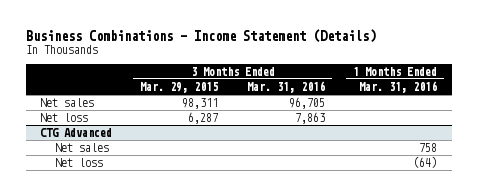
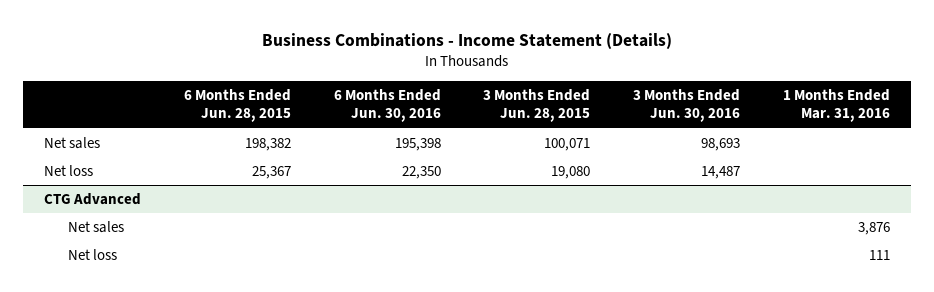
- | 3 Months Ended Mar. 29, 2015 | 3 Months Ended Mar. 31, 2016 | 1 Months Ended Mar. 31, 2016
+ | 6 Months Ended Jun. 28, 2015 | 6 Months Ended Jun. 30, 2016 | 3 Months Ended Jun. 28, 2015 | 3 Months Ended Jun. 30, 2016 | 1 Months Ended Mar. 31, 2016
@ CTG Advanced
- Net sales | | | 758
- Net loss | | | (64)
+ Net sales | | | | | 3,876
+ Net loss | | | | | 111

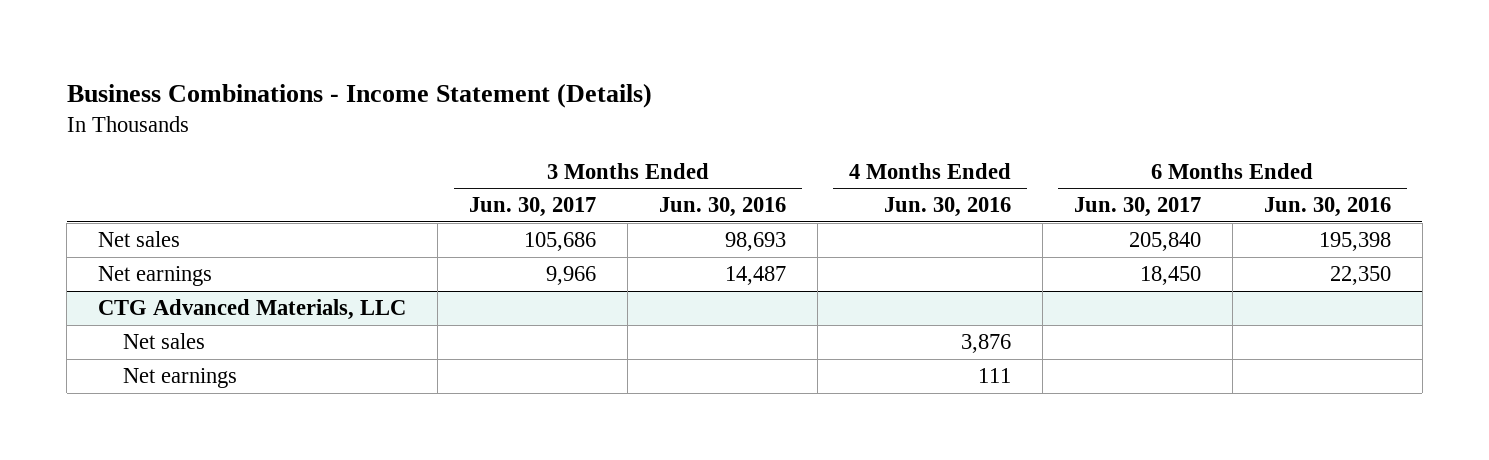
- | 6 Months Ended Jun. 28, 2015 | 6 Months Ended Jun. 30, 2016 | 3 Months Ended Jun. 28, 2015 | 3 Months Ended Jun. 30, 2016 | 1 Months Ended Mar. 31, 2016
+ | 3 Months Ended Jun. 30, 2017 | 3 Months Ended Jun. 30, 2016 | 4 Months Ended Jun. 30, 2016 | 6 Months Ended Jun. 30, 2017 | 6 Months Ended Jun. 30, 2016
- Net loss | 25,367 | 22,350 | 19,080 | 14,487 |
- CTG Advanced
+ Net earnings | 9,966 | 14,487 | | 18,450 | 22,350
+ CTG Advanced Materials, LLC
- Net loss | | | | | 111
+ Net earnings | | | 111 | |

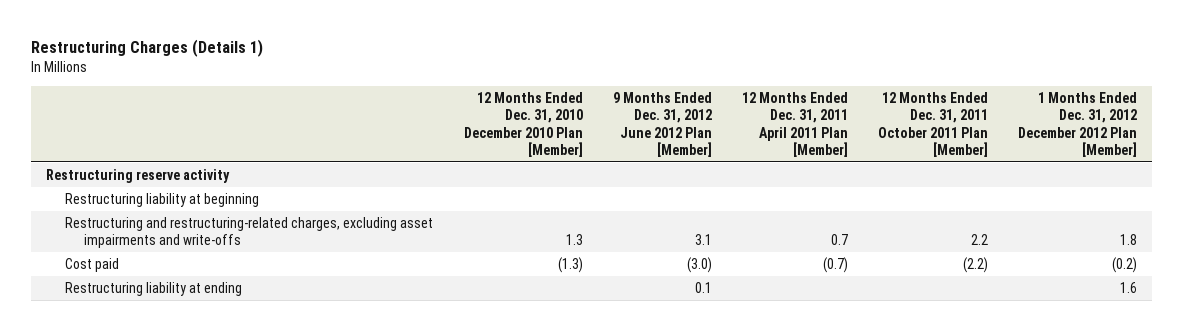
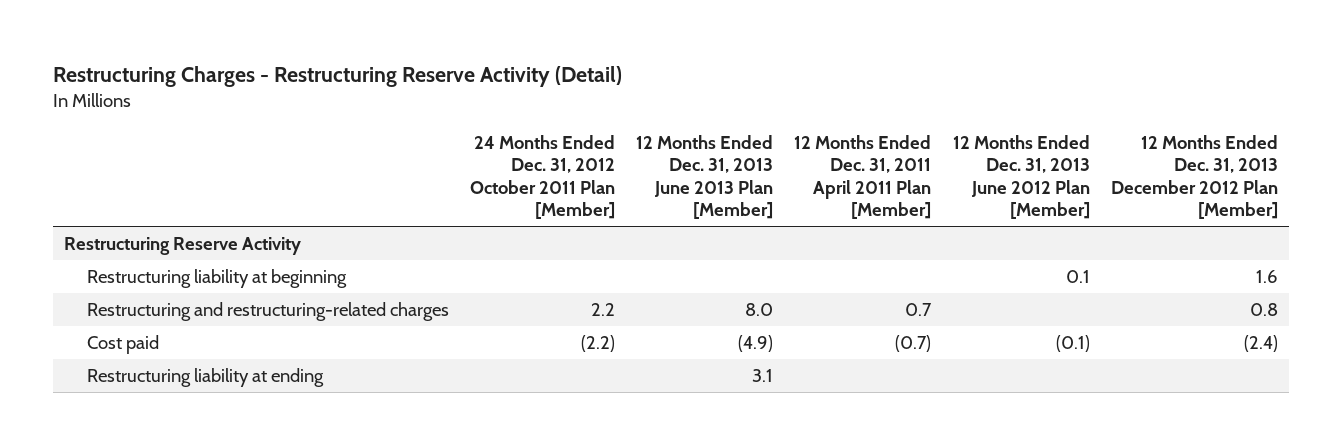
- Restructuring Charges (Details 1)
+ Restructuring Charges - Restructuring Reserve Activity (Detail)
- | 12 Months Ended Dec. 31, 2010 December 2010 Plan [Member] | 9 Months Ended Dec. 31, 2012 June 2012 Plan [Member] | 12 Months Ended Dec. 31, 2011 April 2011 Plan [Member] | 12 Months Ended Dec. 31, 2011 October 2011 Plan [Member] | 1 Months Ended Dec. 31, 2012 December 2012 Plan [Member]
+ | 24 Months Ended Dec. 31, 2012 October 2011 Plan [Member] | 12 Months Ended Dec. 31, 2013 June 2013 Plan [Member] | 12 Months Ended Dec. 31, 2011 April 2011 Plan [Member] | 12 Months Ended Dec. 31, 2013 June 2012 Plan [Member] | 12 Months Ended Dec. 31, 2013 December 2012 Plan [Member]
- Restructuring reserve activity
+ Restructuring Reserve Activity
- Restructuring and restructuring-related charges, excluding asset impairments and write-offs | 1.3 | 3.1 | 0.7 | 2.2 | 1.8
+ Restructuring and restructuring-related charges | 2.2 | 8.0 | 0.7 | | 0.8

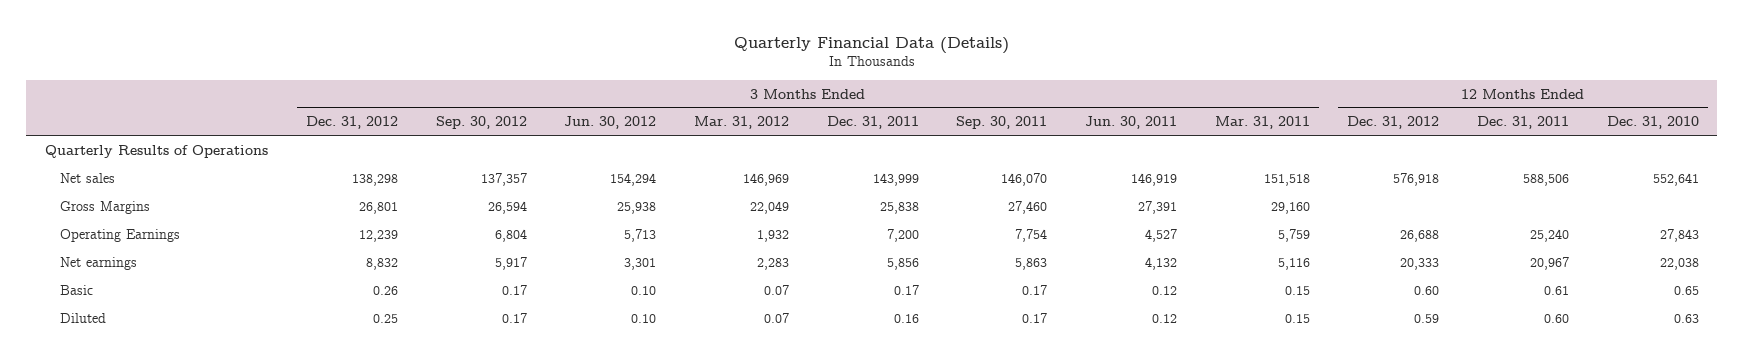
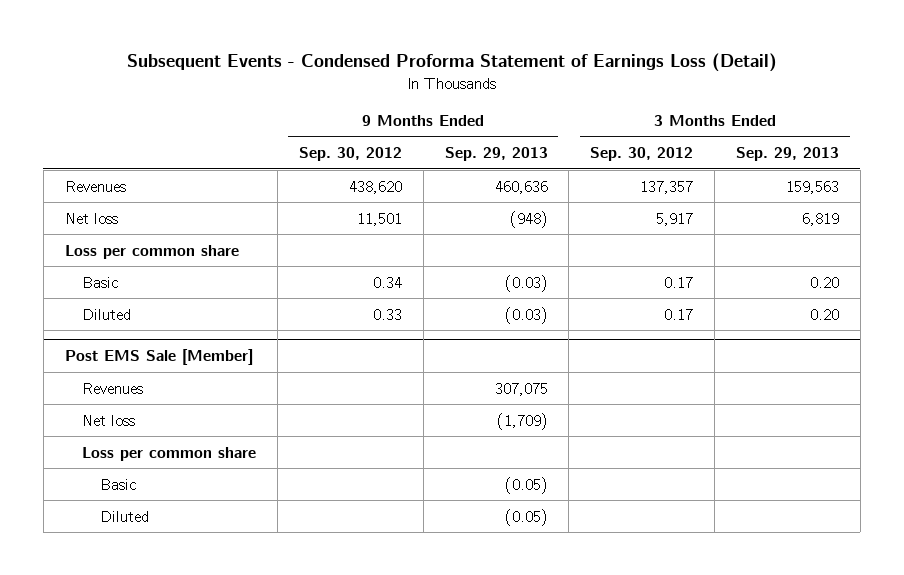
- Quarterly Financial Data (Details)
+ Subsequent Events - Condensed Proforma Statement of Earnings Loss (Detail)
- | 3 Months Ended Dec. 31, 2012 | 3 Months Ended Sep. 30, 2012 | 3 Months Ended Jun. 30, 2012 | 3 Months Ended Mar. 31, 2012 | 3 Months Ended Dec. 31, 2011 | 3 Months Ended Sep. 30, 2011 | 3 Months Ended Jun. 30, 2011 | 3 Months Ended Mar. 31, 2011 | 12 Months Ended Dec. 31, 2012 | 12 Months Ended Dec. 31, 2011 | 12 Months Ended Dec. 31, 2010
+ | 9 Months Ended Sep. 30, 2012 | 9 Months Ended Sep. 29, 2013 | 3 Months Ended Sep. 30, 2012 | 3 Months Ended Sep. 29, 2013
- Quarterly Results of Operations
- Net sales | 138,298 | 137,357 | 154,294 | 146,969 | 143,999 | 146,070 | 146,919 | 151,518 | 576,918 | 588,506 | 552,641
- Gross Margins | 26,801 | 26,594 | 25,938 | 22,049 | 25,838 | 27,460 | 27,391 | 29,160 | | |
- Operating Earnings | 12,239 | 6,804 | 5,713 | 1,932 | 7,200 | 7,754 | 4,527 | 5,759 | 26,688 | 25,240 | 27,843
- Net earnings | 8,832 | 5,917 | 3,301 | 2,283 | 5,856 | 5,863 | 4,132 | 5,116 | 20,333 | 20,967 | 22,038
+ Revenues | 438,620 | 460,636 | 137,357 | 159,563
+ Net loss | 11,501 | (948) | 5,917 | 6,819
+ Loss per common share
+ Post EMS Sale [Member]
+ Revenues | | 307,075 | |
+ Net loss | | (1,709) | |
+ Loss per common share
+ Basic | | (0.05) | |
+ Diluted | | (0.05) | |

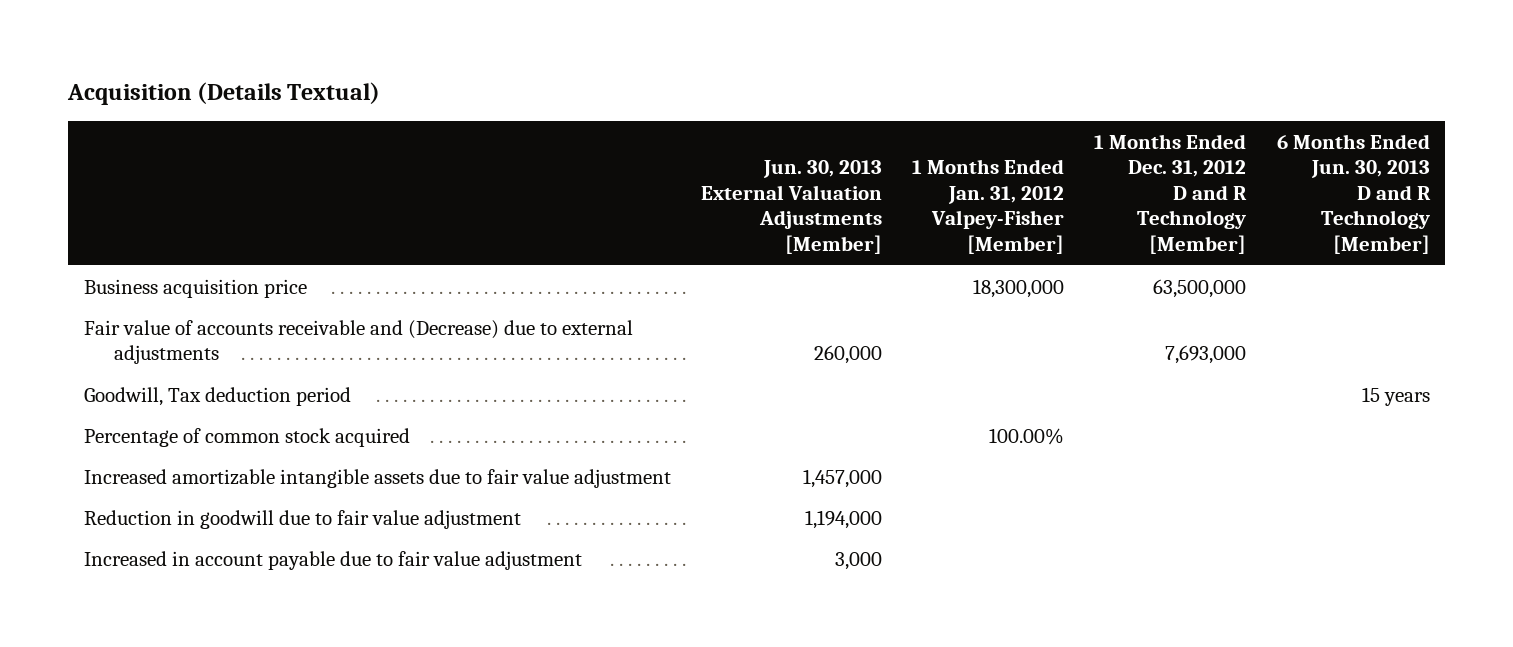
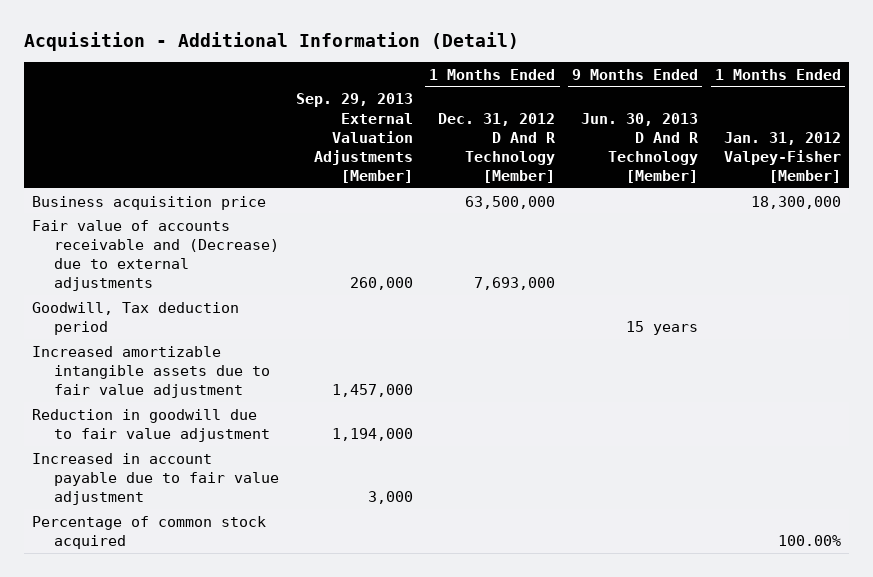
- Acquisition (Details Textual)
+ Acquisition - Additional Information (Detail)
- | Jun. 30, 2013 External Valuation Adjustments [Member] | 1 Months Ended Jan. 31, 2012 Valpey-Fisher [Member] | 1 Months Ended Dec. 31, 2012 D and R Technology [Member] | 6 Months Ended Jun. 30, 2013 D and R Technology [Member]
+ | Sep. 29, 2013 External Valuation Adjustments [Member] | 1 Months Ended Dec. 31, 2012 D And R Technology [Member] | 9 Months Ended Jun. 30, 2013 D And R Technology [Member] | 1 Months Ended Jan. 31, 2012 Valpey-Fisher [Member]
moved down: Percentage of common stock acquired | | | | 100.00%

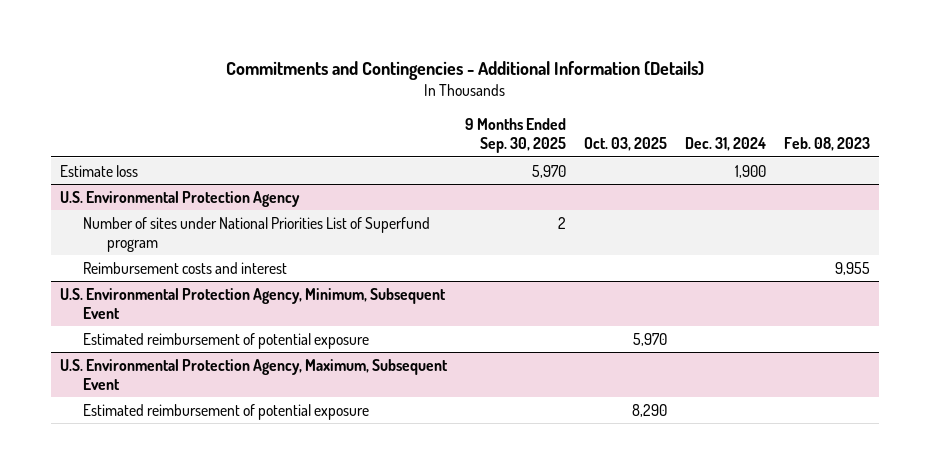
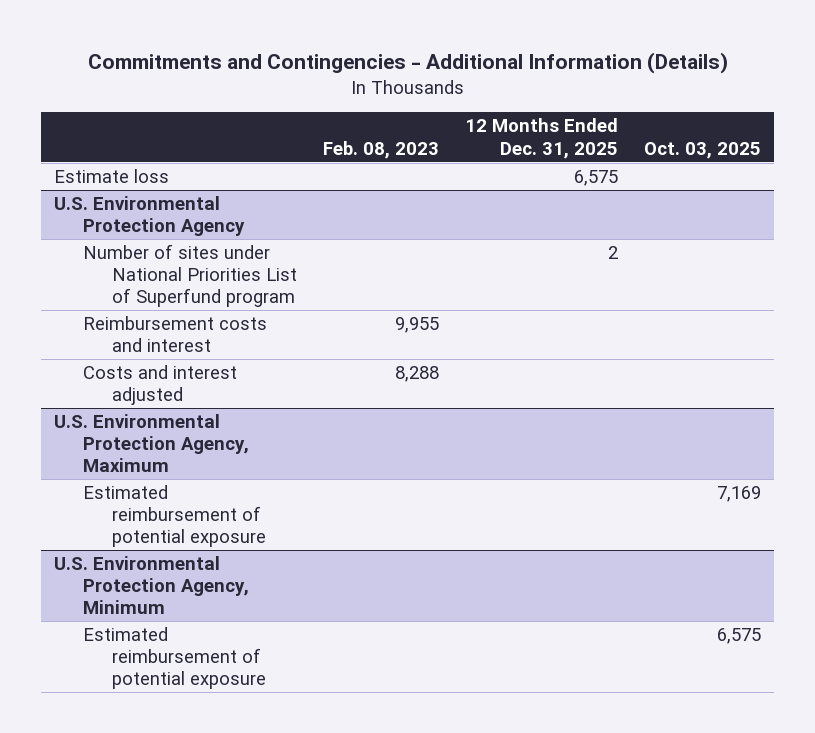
- | 9 Months Ended Sep. 30, 2025 | Oct. 03, 2025 | Dec. 31, 2024 | Feb. 08, 2023
+ | Feb. 08, 2023 | 12 Months Ended Dec. 31, 2025 | Oct. 03, 2025
- U.S. Environmental Protection Agency, Minimum, Subsequent Event
- Estimated reimbursement of potential exposure | | 5,970 | |
- U.S. Environmental Protection Agency, Maximum, Subsequent Event
- Estimated reimbursement of potential exposure | | 8,290 | |
@ U.S. Environmental Protection Agency
+ Costs and interest adjusted | 8,288 | |
+ U.S. Environmental Protection Agency, Maximum
+ Estimated reimbursement of potential exposure | | | 7,169
+ U.S. Environmental Protection Agency, Minimum
+ Estimated reimbursement of potential exposure | | | 6,575

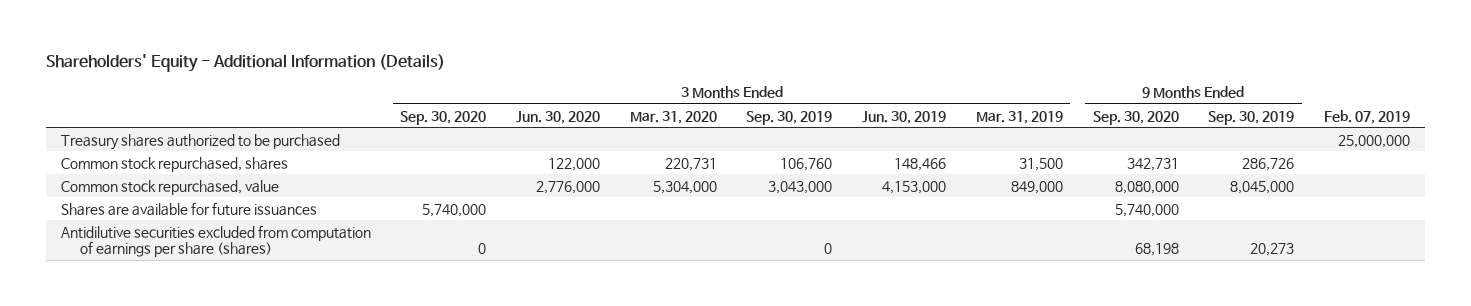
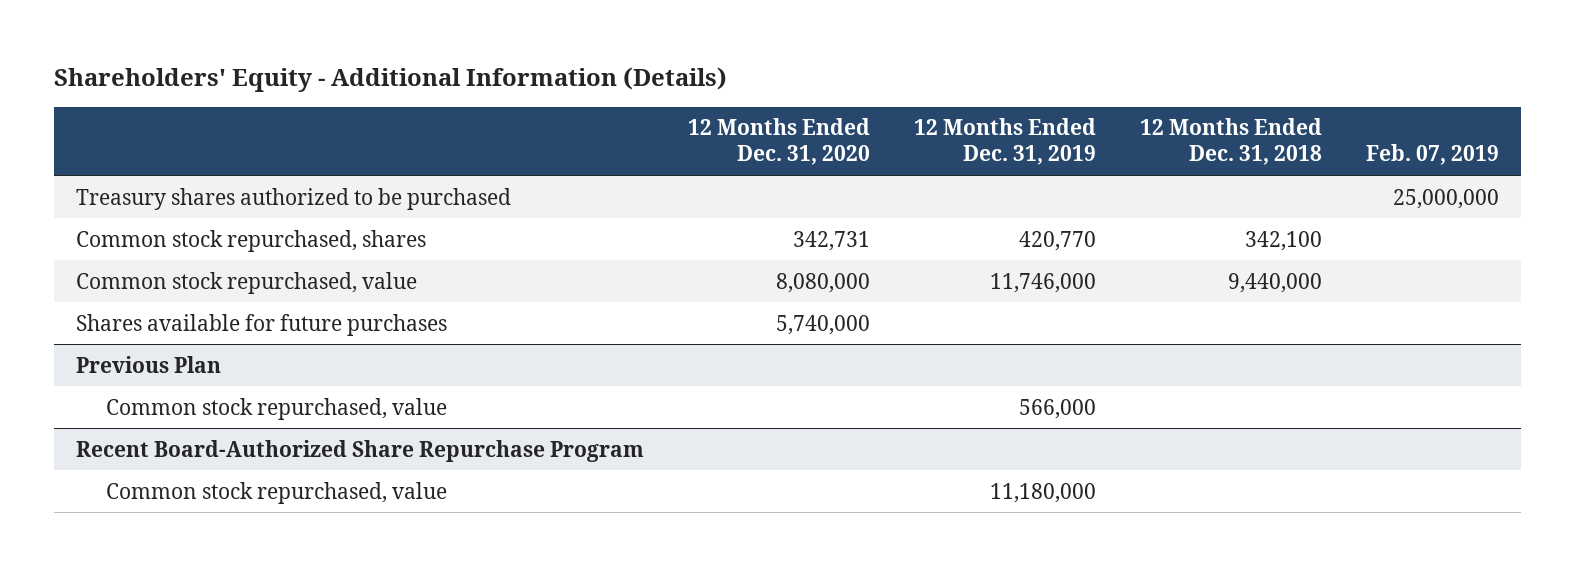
- | 3 Months Ended Sep. 30, 2020 | 3 Months Ended Jun. 30, 2020 | 3 Months Ended Mar. 31, 2020 | 3 Months Ended Sep. 30, 2019 | 3 Months Ended Jun. 30, 2019 | 3 Months Ended Mar. 31, 2019 | 9 Months Ended Sep. 30, 2020 | 9 Months Ended Sep. 30, 2019 | Feb. 07, 2019
+ | 12 Months Ended Dec. 31, 2020 | 12 Months Ended Dec. 31, 2019 | 12 Months Ended Dec. 31, 2018 | Feb. 07, 2019
- Shares are available for future issuances | 5,740,000 | | | | | | 5,740,000 | |
- Antidilutive securities excluded from computation of earnings per share (shares) | 0 | | | 0 | | | 68,198 | 20,273 |
+ Shares available for future purchases | 5,740,000 | | |
+ Previous Plan
+ Common stock repurchased, value | | 566,000 | |
+ Recent Board-Authorized Share Repurchase Program
+ Common stock repurchased, value | | 11,180,000 | |

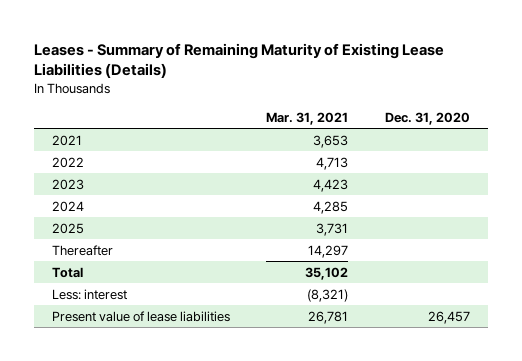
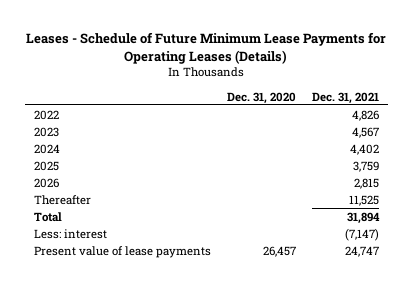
- Leases - Summary of Remaining Maturity of Existing Lease Liabilities (Details)
+ Leases - Schedule of Future Minimum Lease Payments for Operating Leases (Details)
- | Mar. 31, 2021 | Dec. 31, 2020
+ | Dec. 31, 2020 | Dec. 31, 2021
- 2021 | 3,653 |
+ 2026 | | 2,815
- Present value of lease liabilities | 26,781 | 26,457
+ Present value of lease payments | 26,457 | 24,747

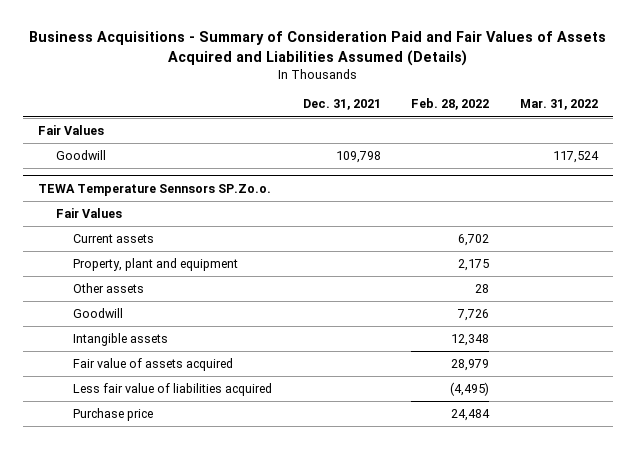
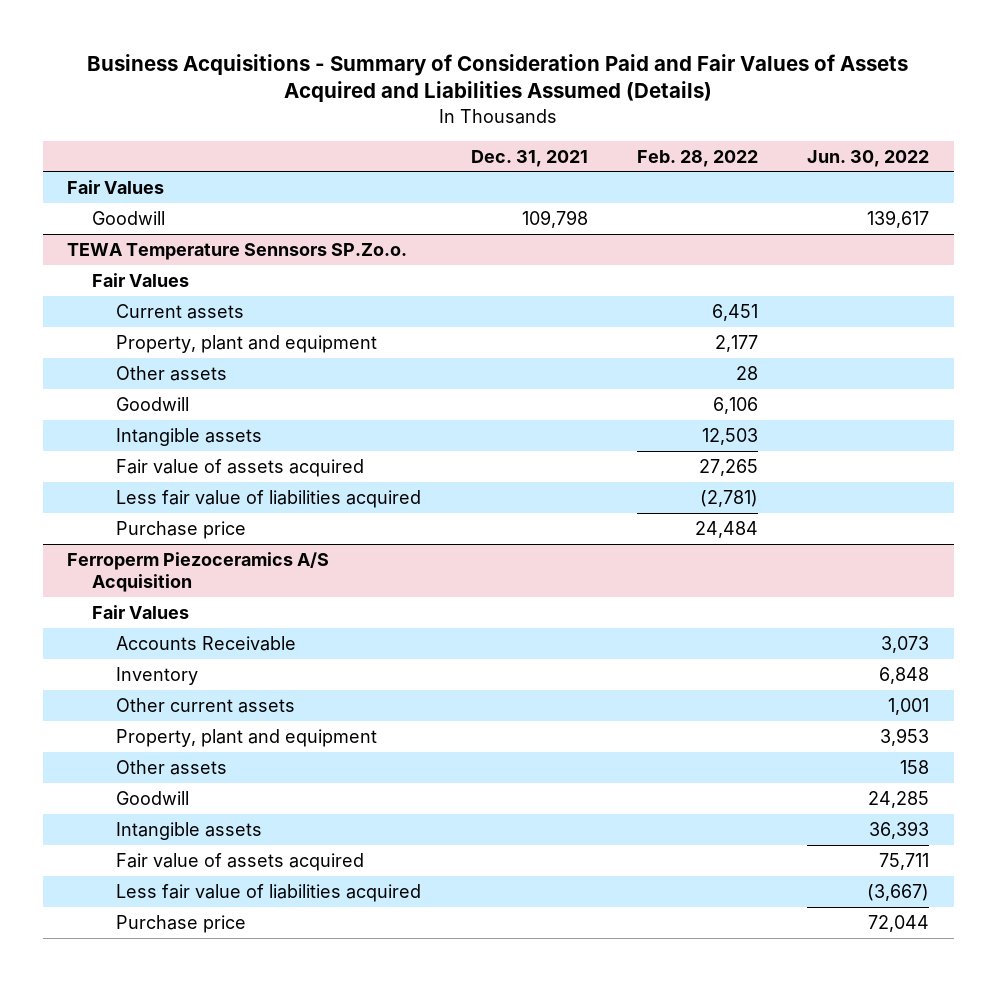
- | Dec. 31, 2021 | Feb. 28, 2022 | Mar. 31, 2022
+ | Dec. 31, 2021 | Feb. 28, 2022 | Jun. 30, 2022
@ TEWA Temperature Sennsors SP.Zo.o.
- Current assets | | 6,702 |
- Property, plant and equipment | | 2,175 |
+ Current assets | | 6,451 |
+ Property, plant and equipment | | 2,177 |
- Goodwill | | 7,726 |
- Intangible assets | | 12,348 |
- Fair value of assets acquired | | 28,979 |
- Less fair value of liabilities acquired | | (4,495) |
+ Goodwill | | 6,106 |
+ Intangible assets | | 12,503 |
+ Fair value of assets acquired | | 27,265 |
+ Less fair value of liabilities acquired | | (2,781) |
+ Ferroperm Piezoceramics A/S Acquisition
+ Fair Values
+ Accounts Receivable | | | 3,073
+ Inventory | | | 6,848
+ Other current assets | | | 1,001
+ Property, plant and equipment | | | 3,953
+ Other assets | | | 158
+ Goodwill | | | 24,285
+ Intangible assets | | | 36,393
+ Fair value of assets acquired | | | 75,711
+ Less fair value of liabilities acquired | | | (3,667)
+ Purchase price | | | 72,044

